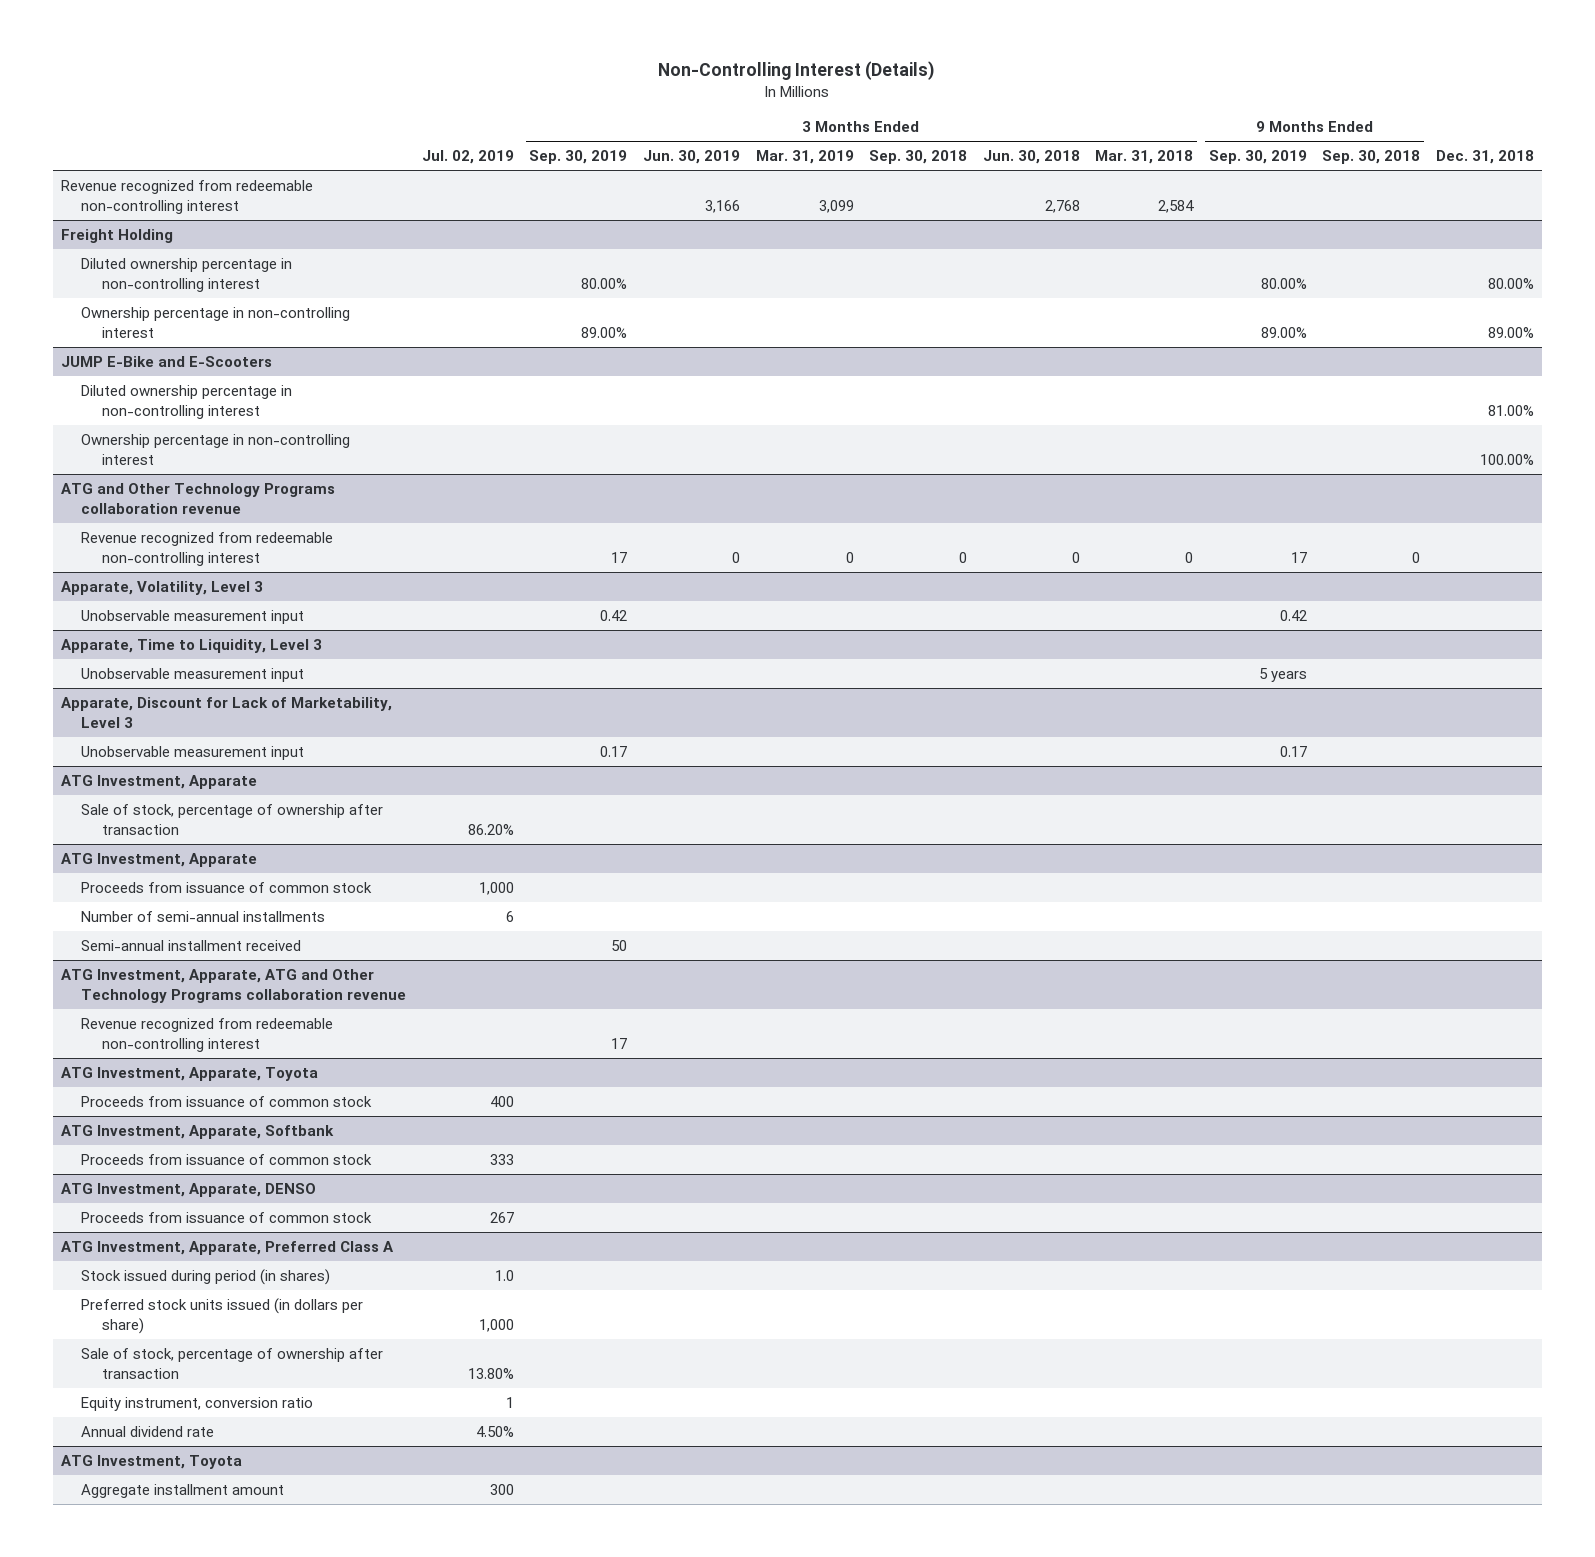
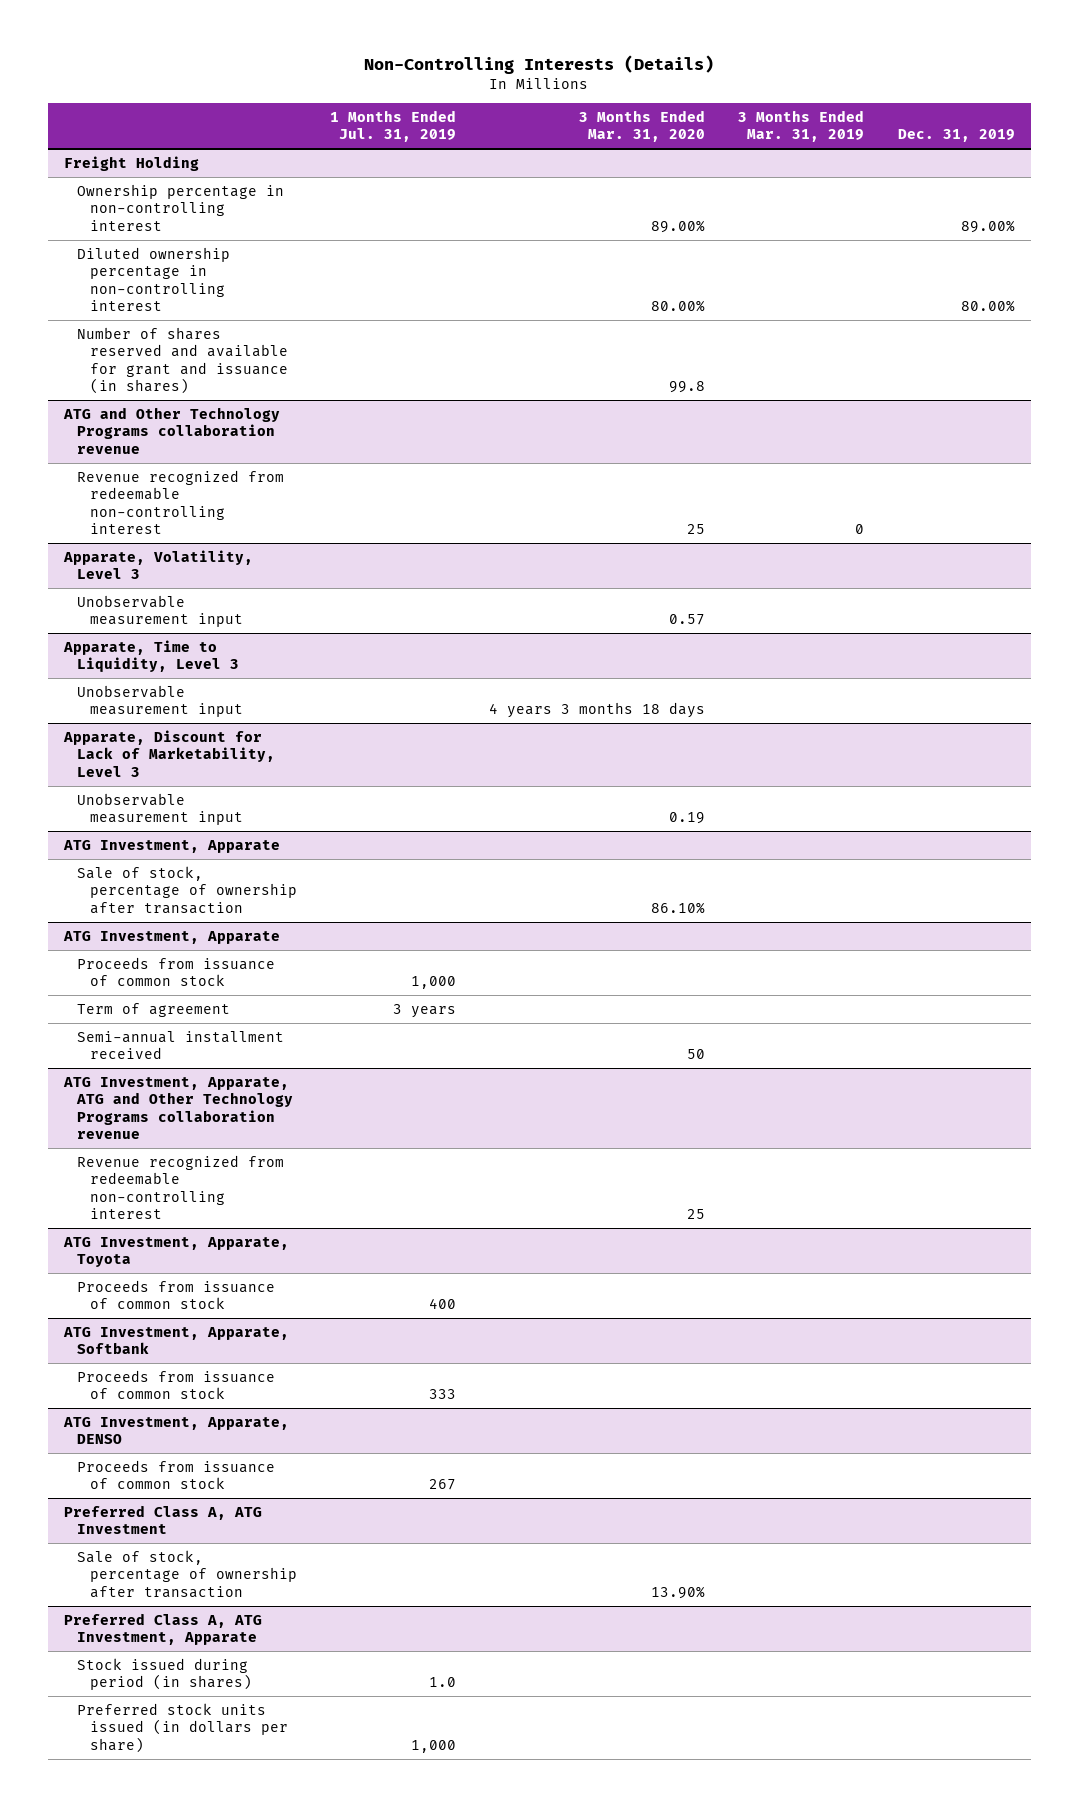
- Non-Controlling Interest (Details)
+ Non-Controlling Interests (Details)
- | Jul. 02, 2019 | 3 Months Ended Sep. 30, 2019 | 3 Months Ended Jun. 30, 2019 | 3 Months Ended Mar. 31, 2019 | 3 Months Ended Sep. 30, 2018 | 3 Months Ended Jun. 30, 2018 | 3 Months Ended Mar. 31, 2018 | 9 Months Ended Sep. 30, 2019 | 9 Months Ended Sep. 30, 2018 | Dec. 31, 2018
+ | 1 Months Ended Jul. 31, 2019 | 3 Months Ended Mar. 31, 2020 | 3 Months Ended Mar. 31, 2019 | Dec. 31, 2019
- Revenue recognized from redeemable non-controlling interest | | | 3,166 | 3,099 | | 2,768 | 2,584 | | |
- JUMP E-Bike and E-Scooters
- Diluted ownership percentage in non-controlling interest | | | | | | | | | | 81.00%
- Ownership percentage in non-controlling interest | | | | | | | | | | 100.00%
@ Freight Holding
moved down: Diluted ownership percentage in non-controlling interest | | 80.00% | | 80.00%
+ Number of shares reserved and available for grant and issuance (in shares) | | 99.8 | |
@ ATG Investment, Apparate
- Number of semi-annual installments | 6 | | | | | | | | |
+ Term of agreement | 3 years | | |
- ATG Investment, Apparate, Preferred Class A
+ Preferred Class A, ATG Investment
+ Sale of stock, percentage of ownership after transaction | | 13.90% | |
+ Preferred Class A, ATG Investment, Apparate
- Sale of stock, percentage of ownership after transaction | 13.80% | | | | | | | | |
- Equity instrument, conversion ratio | 1 | | | | | | | | |
- Annual dividend rate | 4.50% | | | | | | | | |
- ATG Investment, Toyota
- Aggregate installment amount | 300 | | | | | | | | |

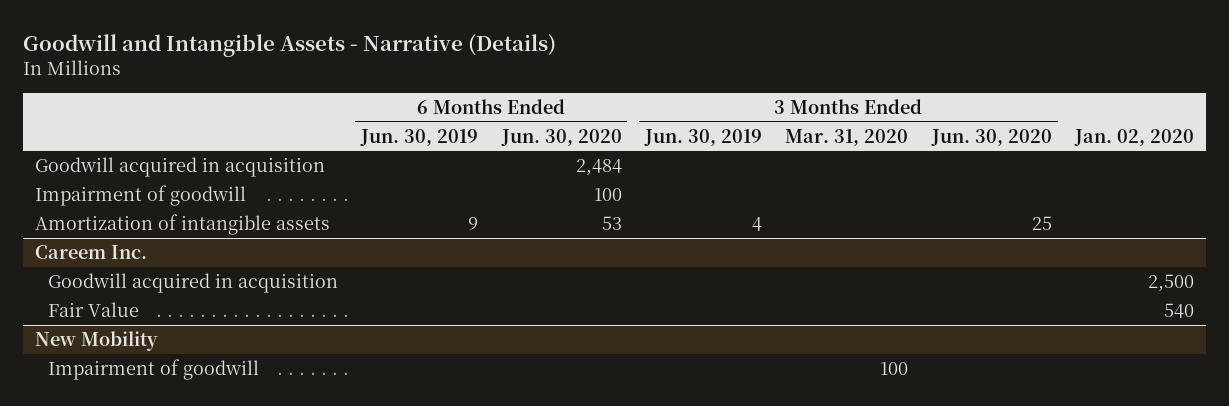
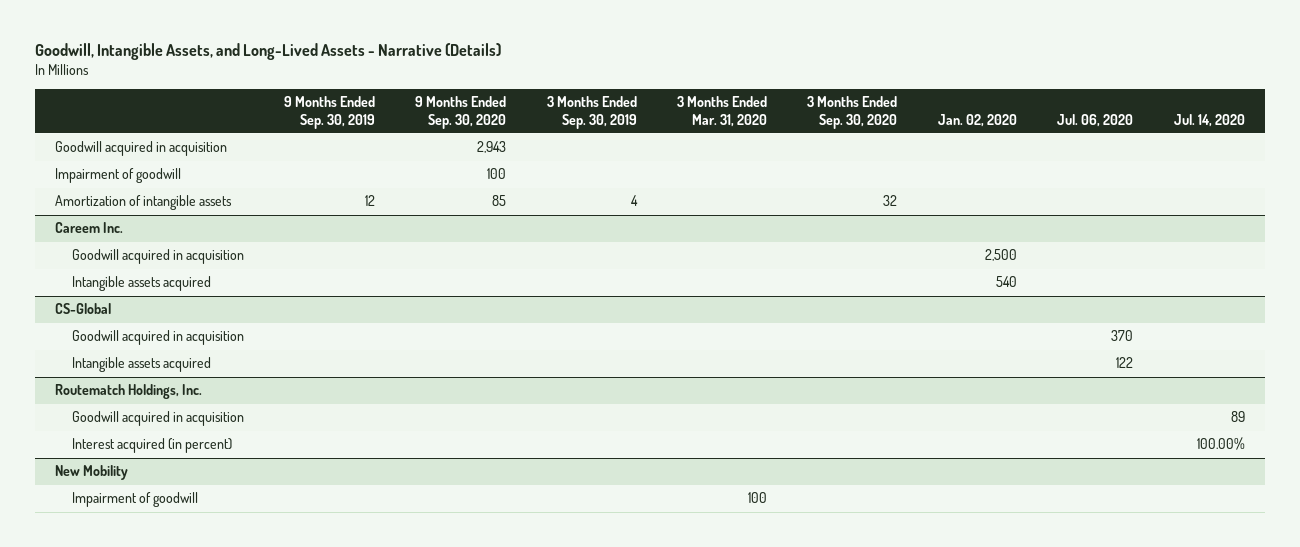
- Goodwill and Intangible Assets - Narrative (Details)
+ Goodwill, Intangible Assets, and Long-Lived Assets - Narrative (Details)
- | 6 Months Ended Jun. 30, 2019 | 6 Months Ended Jun. 30, 2020 | 3 Months Ended Jun. 30, 2019 | 3 Months Ended Mar. 31, 2020 | 3 Months Ended Jun. 30, 2020 | Jan. 02, 2020
+ | 9 Months Ended Sep. 30, 2019 | 9 Months Ended Sep. 30, 2020 | 3 Months Ended Sep. 30, 2019 | 3 Months Ended Mar. 31, 2020 | 3 Months Ended Sep. 30, 2020 | Jan. 02, 2020 | Jul. 06, 2020 | Jul. 14, 2020
@ Careem Inc.
- Fair Value | | | | | | 540
+ Intangible assets acquired | | | | | | 540 | |
+ CS-Global
+ Goodwill acquired in acquisition | | | | | | | 370 |
+ Intangible assets acquired | | | | | | | 122 |
+ Routematch Holdings, Inc.
+ Goodwill acquired in acquisition | | | | | | | | 89
+ Interest acquired (in percent) | | | | | | | | 100.00%

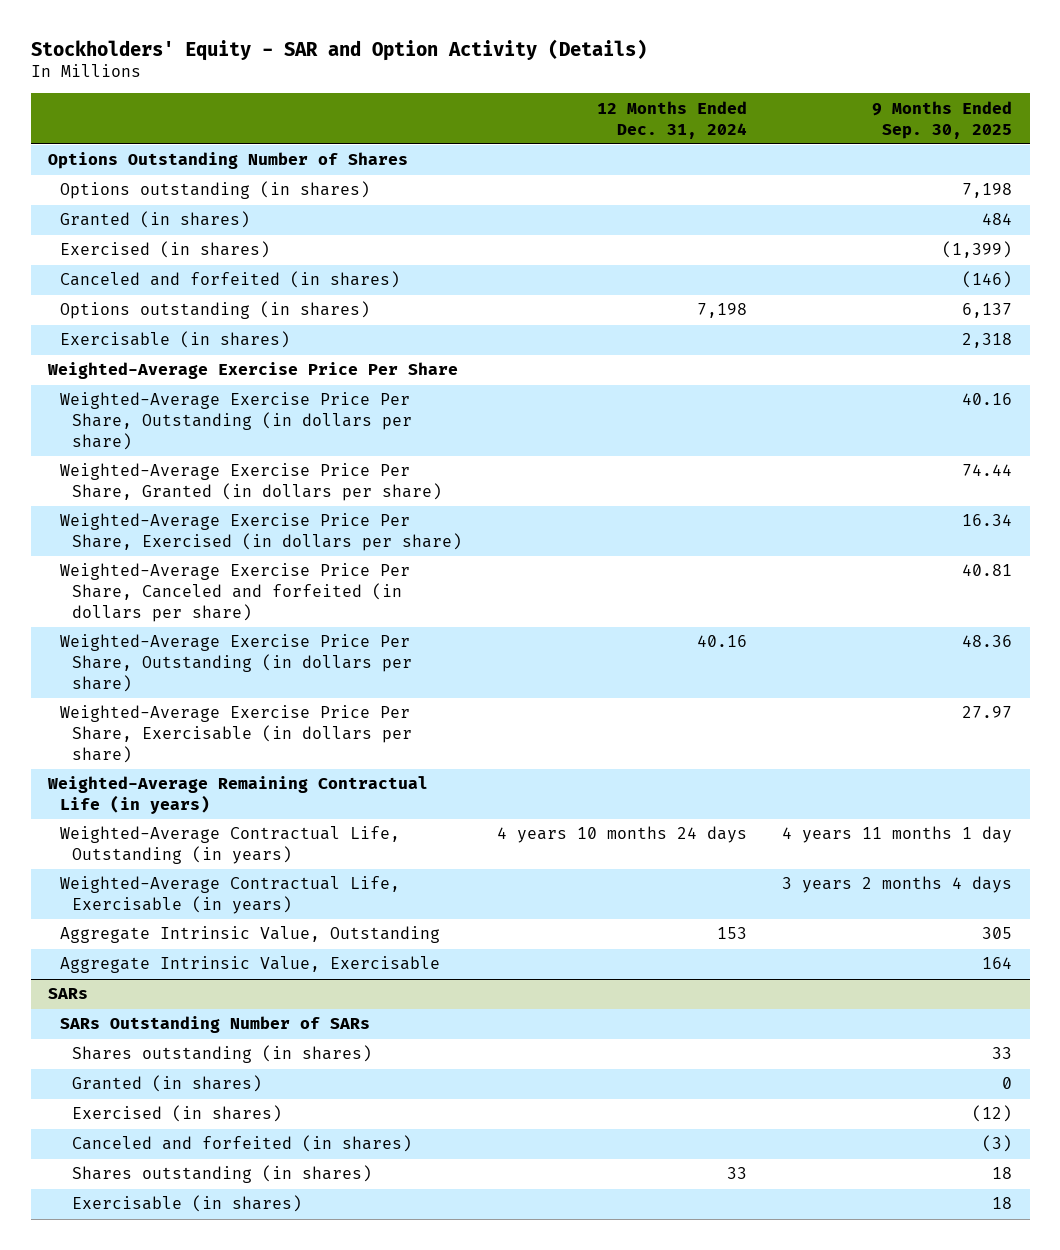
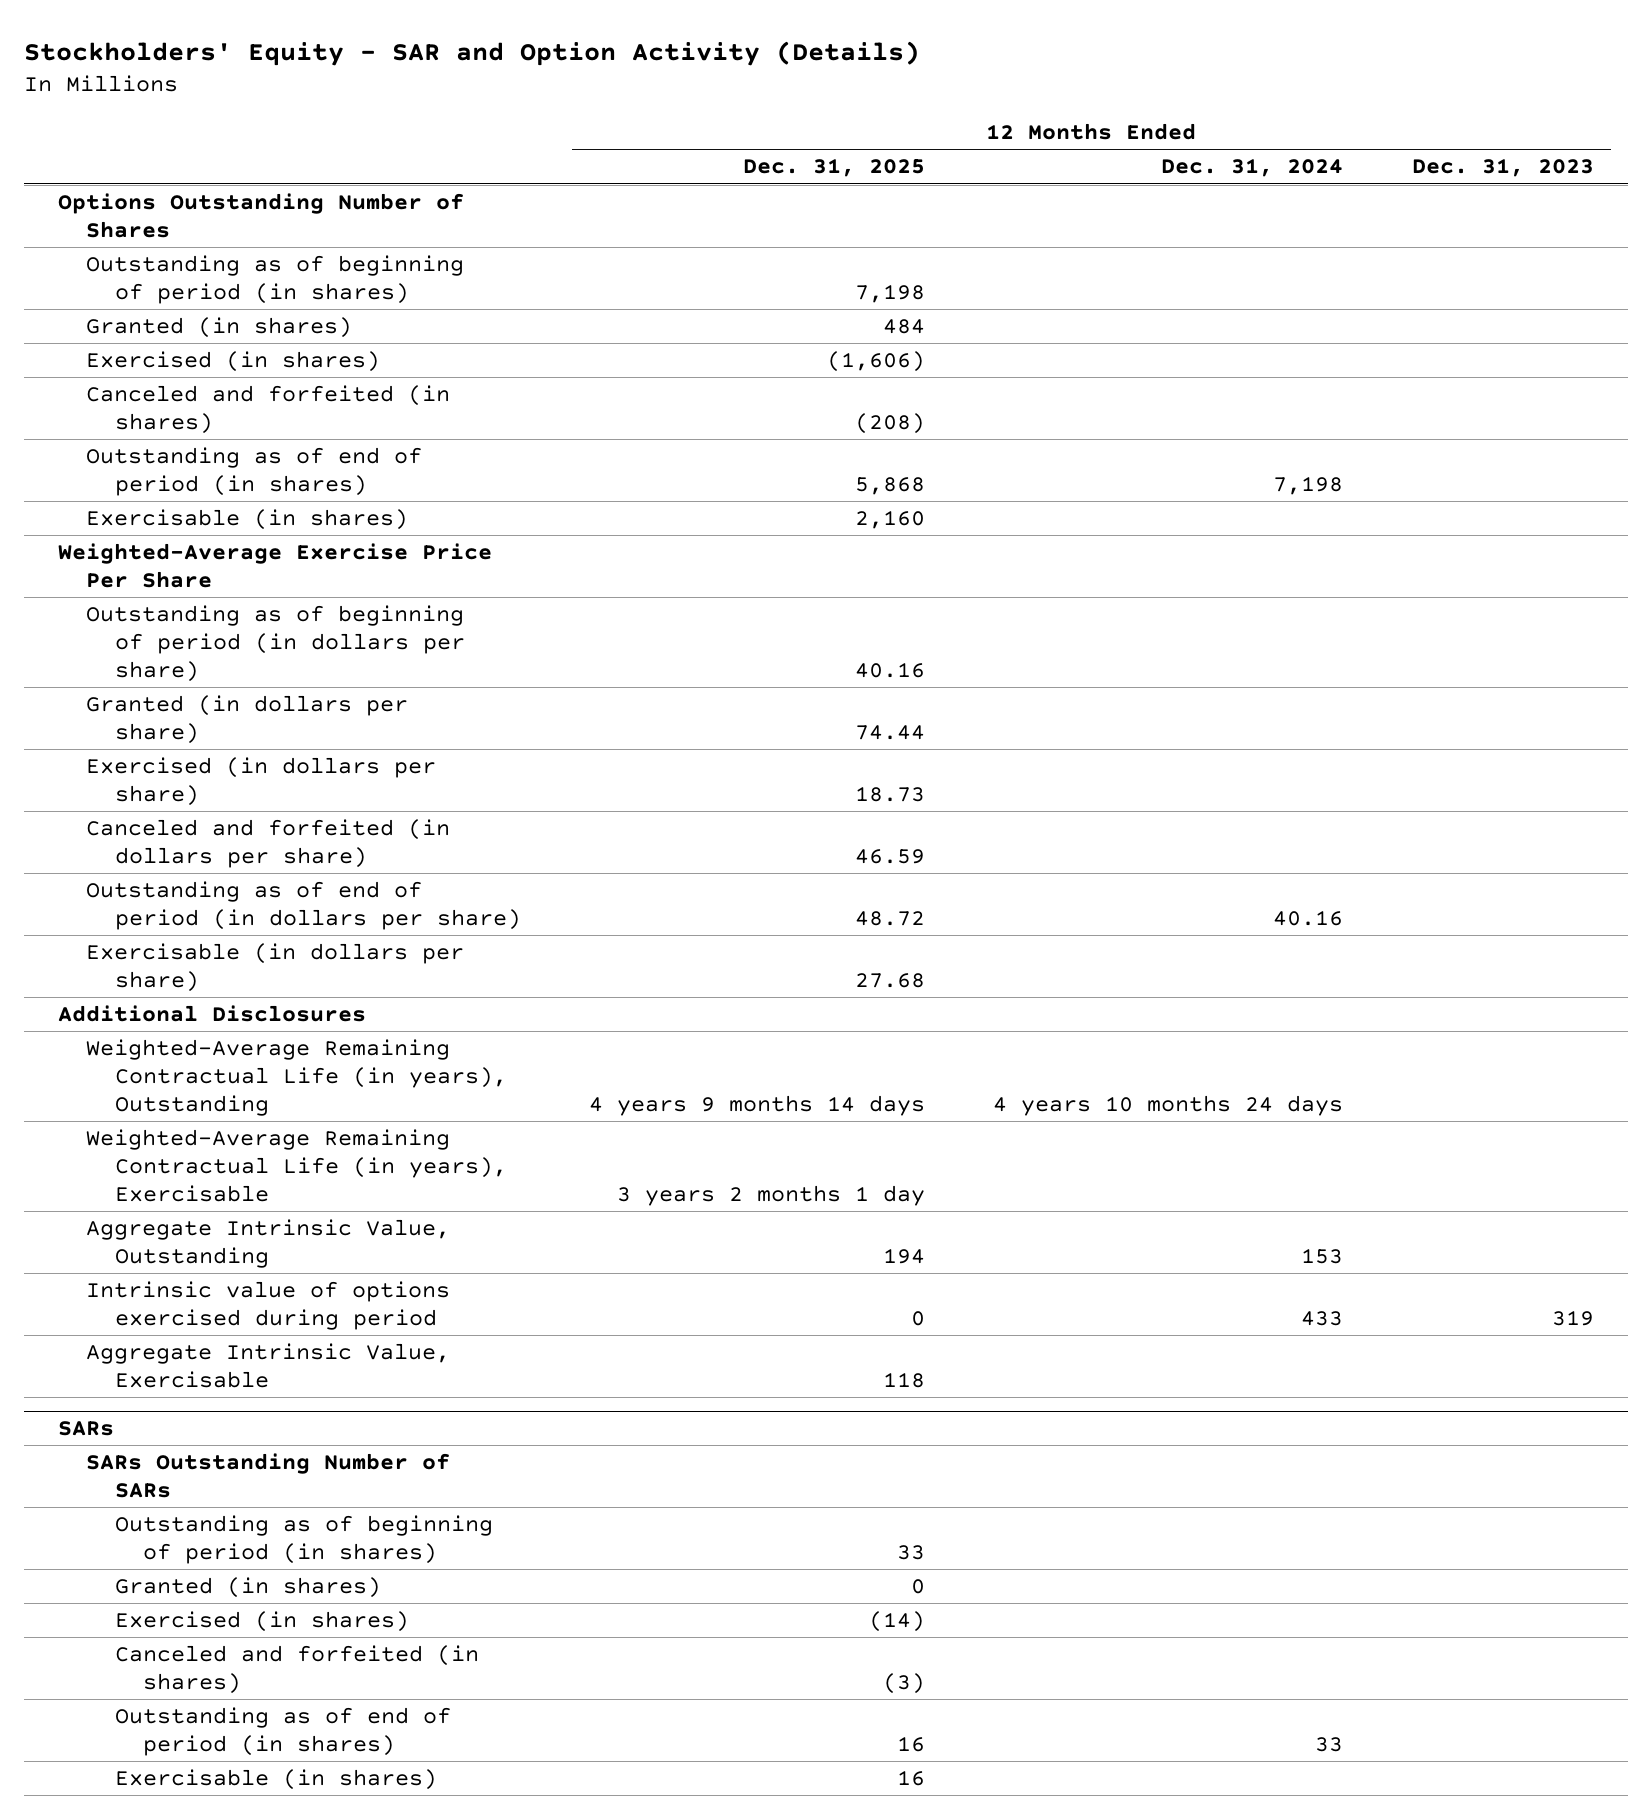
- | 12 Months Ended Dec. 31, 2024 | 9 Months Ended Sep. 30, 2025
+ | 12 Months Ended Dec. 31, 2025 | 12 Months Ended Dec. 31, 2024 | 12 Months Ended Dec. 31, 2023
- Options outstanding (in shares) | | 7,198
+ Outstanding as of beginning of period (in shares) | 7,198 | |
- Options outstanding (in shares) | 7,198 | 6,137
+ Outstanding as of end of period (in shares) | 5,868 | 7,198 |
- Weighted-Average Exercise Price Per Share, Outstanding (in dollars per share) | | 40.16
- Weighted-Average Exercise Price Per Share, Granted (in dollars per share) | | 74.44
- Weighted-Average Exercise Price Per Share, Exercised (in dollars per share) | | 16.34
- Weighted-Average Exercise Price Per Share, Canceled and forfeited (in dollars per share) | | 40.81
- Weighted-Average Exercise Price Per Share, Outstanding (in dollars per share) | 40.16 | 48.36
- Weighted-Average Exercise Price Per Share, Exercisable (in dollars per share) | | 27.97
- Weighted-Average Remaining Contractual Life (in years)
- Weighted-Average Contractual Life, Outstanding (in years) | 4 years 10 months 24 days | 4 years 11 months 1 day
- Weighted-Average Contractual Life, Exercisable (in years) | | 3 years 2 months 4 days
+ Outstanding as of beginning of period (in dollars per share) | 40.16 | |
+ Granted (in dollars per share) | 74.44 | |
+ Exercised (in dollars per share) | 18.73 | |
+ Canceled and forfeited (in dollars per share) | 46.59 | |
+ Outstanding as of end of period (in dollars per share) | 48.72 | 40.16 |
+ Exercisable (in dollars per share) | 27.68 | |
+ Additional Disclosures
+ Weighted-Average Remaining Contractual Life (in years), Outstanding | 4 years 9 months 14 days | 4 years 10 months 24 days |
+ Weighted-Average Remaining Contractual Life (in years), Exercisable | 3 years 2 months 1 day | |
+ Intrinsic value of options exercised during period | 0 | 433 | 319
@ SARs
- Shares outstanding (in shares) | | 33
+ Outstanding as of beginning of period (in shares) | 33 | |
- Shares outstanding (in shares) | 33 | 18
+ Outstanding as of end of period (in shares) | 16 | 33 |

